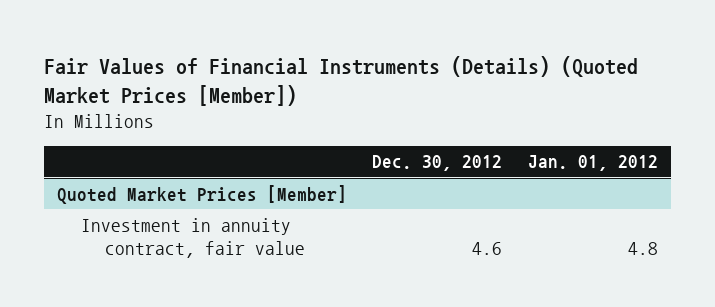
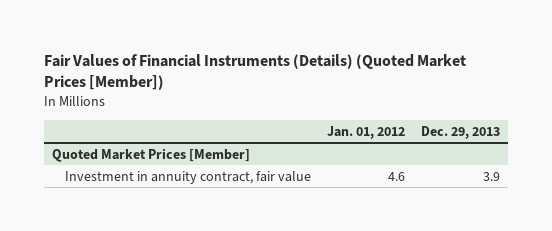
- | Dec. 30, 2012 | Jan. 01, 2012
+ | Jan. 01, 2012 | Dec. 29, 2013
@ Quoted Market Prices [Member]
- Investment in annuity contract, fair value | 4.6 | 4.8
+ Investment in annuity contract, fair value | 4.6 | 3.9

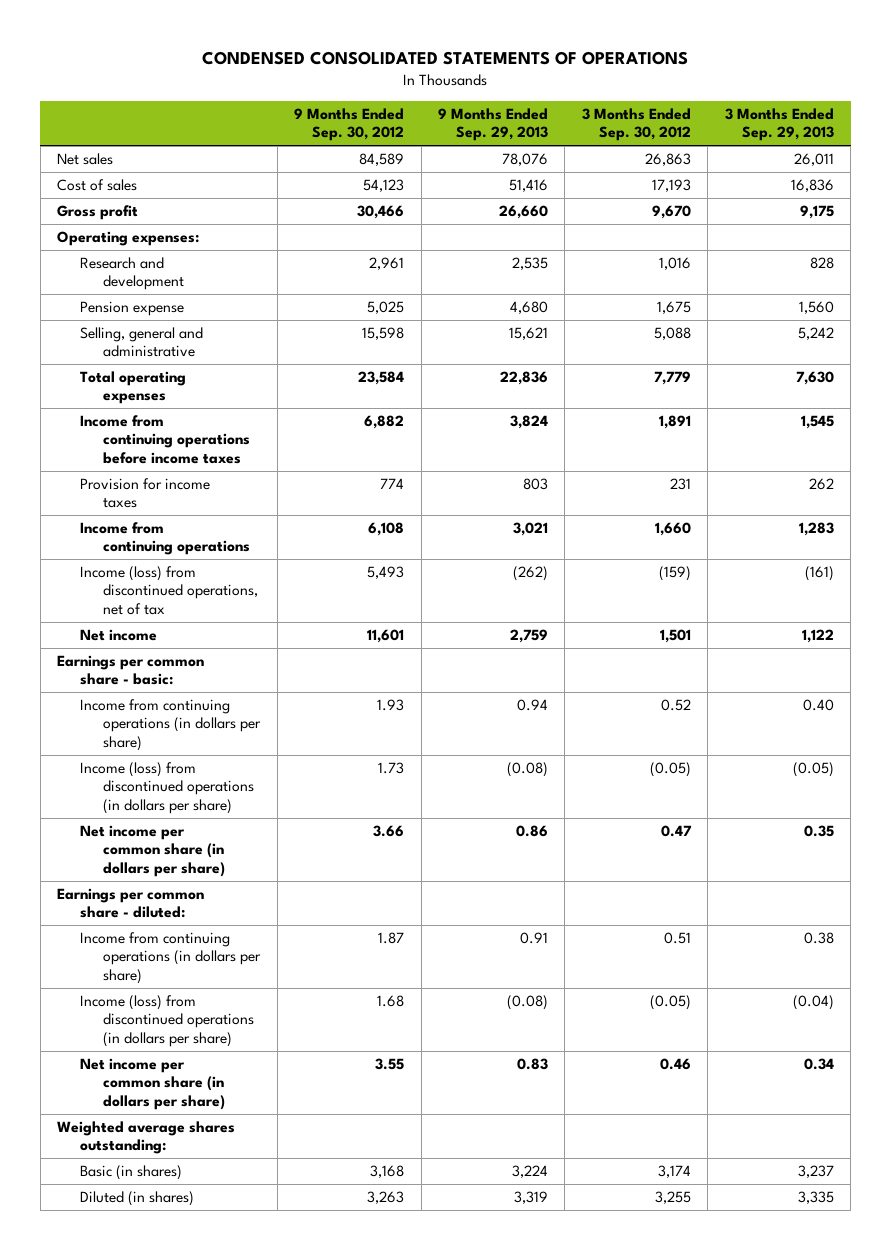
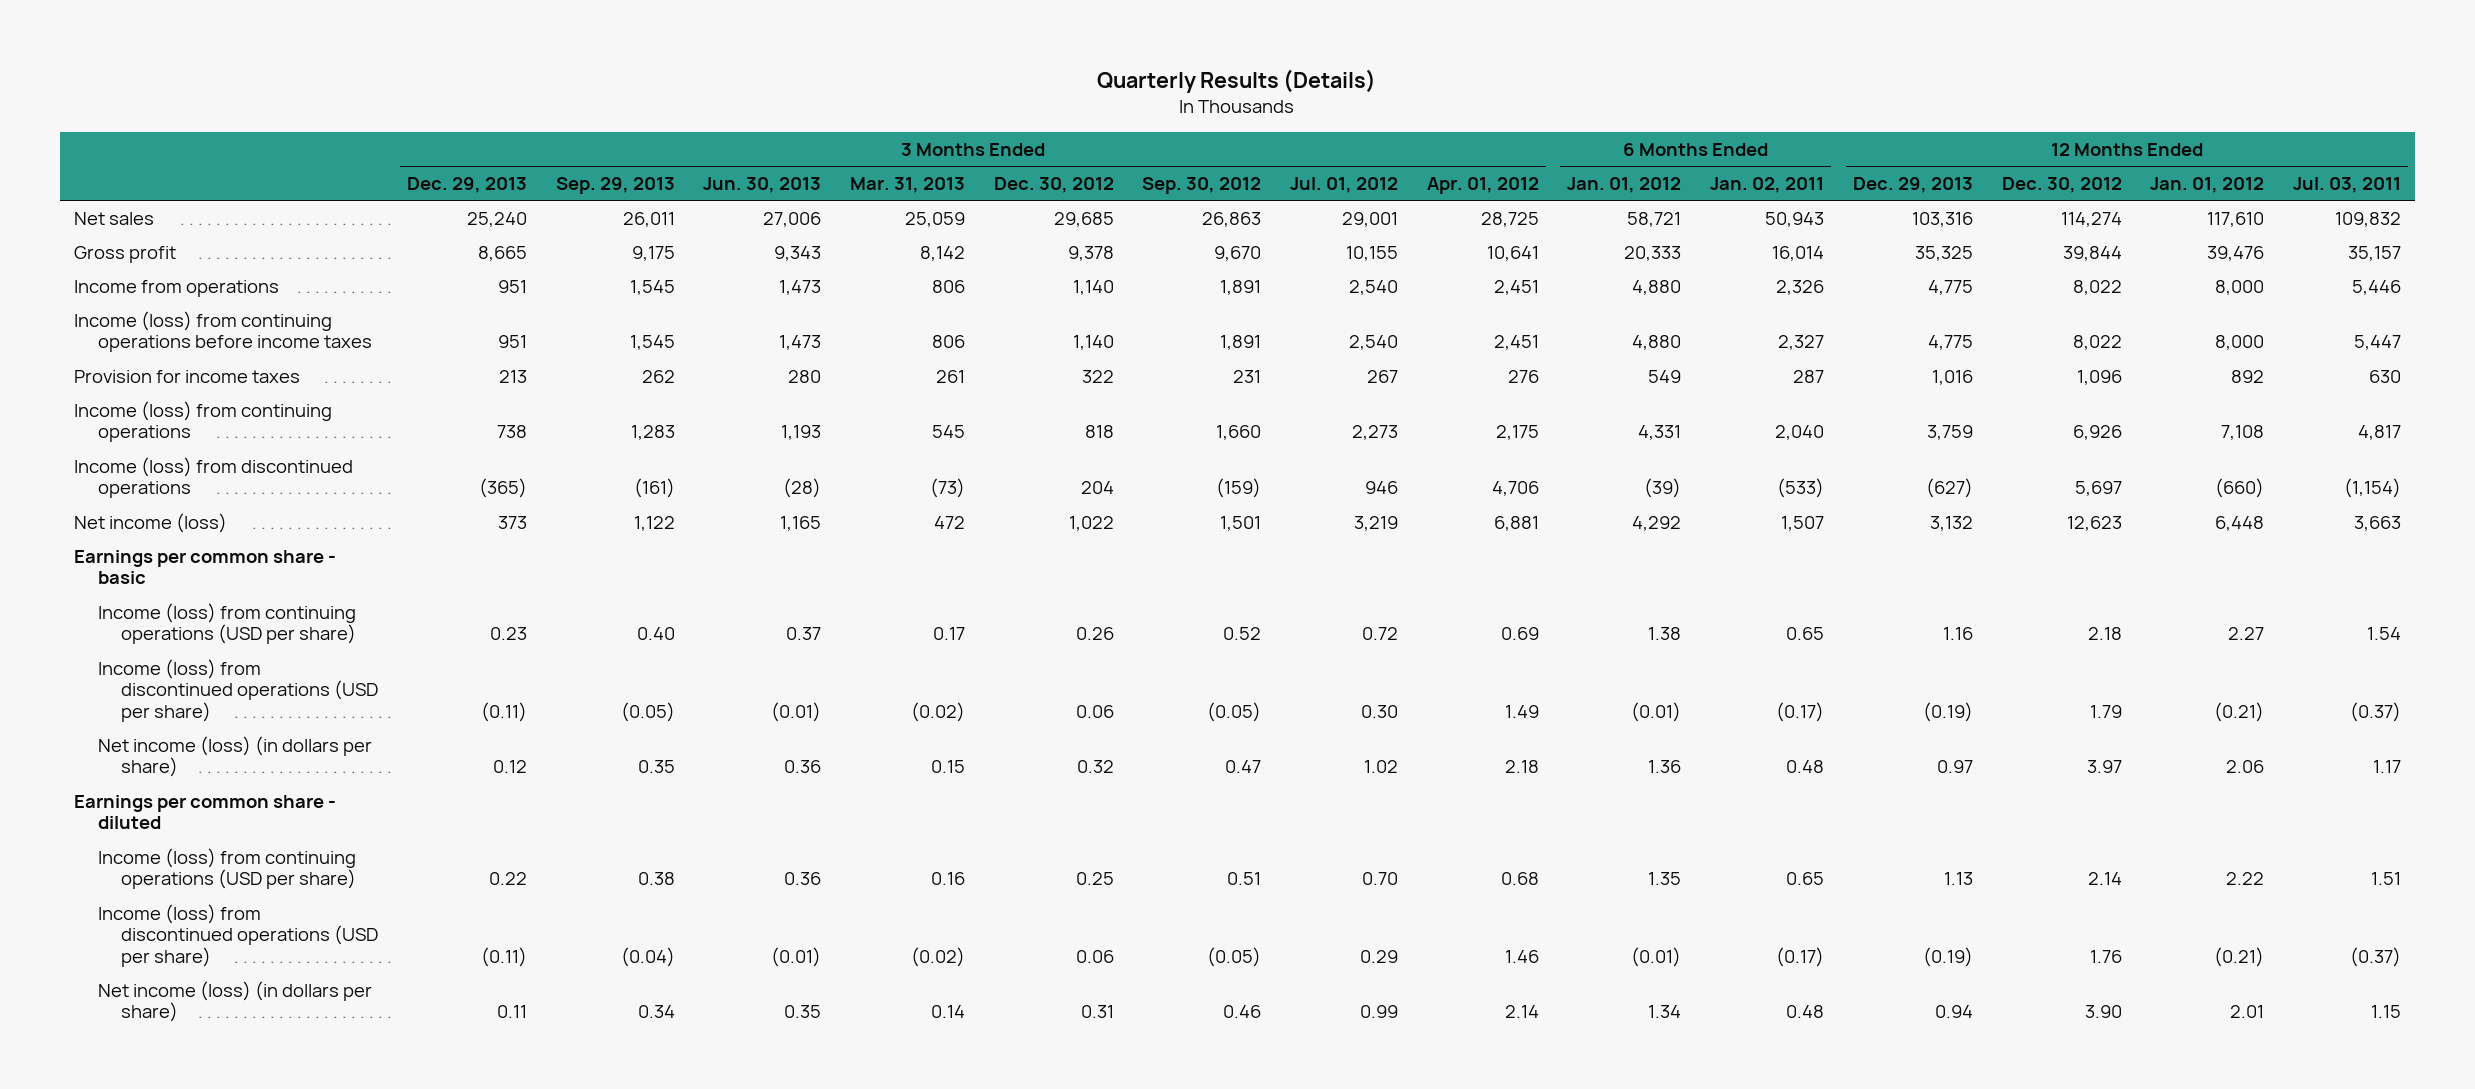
- CONDENSED CONSOLIDATED STATEMENTS OF OPERATIONS
+ Quarterly Results (Details)
- | 9 Months Ended Sep. 30, 2012 | 9 Months Ended Sep. 29, 2013 | 3 Months Ended Sep. 30, 2012 | 3 Months Ended Sep. 29, 2013
+ | 3 Months Ended Dec. 29, 2013 | 3 Months Ended Sep. 29, 2013 | 3 Months Ended Jun. 30, 2013 | 3 Months Ended Mar. 31, 2013 | 3 Months Ended Dec. 30, 2012 | 3 Months Ended Sep. 30, 2012 | 3 Months Ended Jul. 01, 2012 | 3 Months Ended Apr. 01, 2012 | 6 Months Ended Jan. 01, 2012 | 6 Months Ended Jan. 02, 2011 | 12 Months Ended Dec. 29, 2013 | 12 Months Ended Dec. 30, 2012 | 12 Months Ended Jan. 01, 2012 | 12 Months Ended Jul. 03, 2011
- Cost of sales | 54,123 | 51,416 | 17,193 | 16,836
- Operating expenses:
- Research and development | 2,961 | 2,535 | 1,016 | 828
- Pension expense | 5,025 | 4,680 | 1,675 | 1,560
- Selling, general and administrative | 15,598 | 15,621 | 5,088 | 5,242
- Total operating expenses | 23,584 | 22,836 | 7,779 | 7,630
- Income from continuing operations before income taxes | 6,882 | 3,824 | 1,891 | 1,545
+ Income from operations | 951 | 1,545 | 1,473 | 806 | 1,140 | 1,891 | 2,540 | 2,451 | 4,880 | 2,326 | 4,775 | 8,022 | 8,000 | 5,446
+ Income (loss) from continuing operations before income taxes | 951 | 1,545 | 1,473 | 806 | 1,140 | 1,891 | 2,540 | 2,451 | 4,880 | 2,327 | 4,775 | 8,022 | 8,000 | 5,447
- Income from continuing operations | 6,108 | 3,021 | 1,660 | 1,283
- Income (loss) from discontinued operations, net of tax | 5,493 | (262) | (159) | (161)
- Net income | 11,601 | 2,759 | 1,501 | 1,122
- Earnings per common share - basic:
- Income from continuing operations (in dollars per share) | 1.93 | 0.94 | 0.52 | 0.40
- Income (loss) from discontinued operations (in dollars per share) | 1.73 | (0.08) | (0.05) | (0.05)
- Net income per common share (in dollars per share) | 3.66 | 0.86 | 0.47 | 0.35
- Earnings per common share - diluted:
- Income from continuing operations (in dollars per share) | 1.87 | 0.91 | 0.51 | 0.38
- Income (loss) from discontinued operations (in dollars per share) | 1.68 | (0.08) | (0.05) | (0.04)
- Net income per common share (in dollars per share) | 3.55 | 0.83 | 0.46 | 0.34
- Weighted average shares outstanding:
- Basic (in shares) | 3,168 | 3,224 | 3,174 | 3,237
- Diluted (in shares) | 3,263 | 3,319 | 3,255 | 3,335
+ Income (loss) from continuing operations | 738 | 1,283 | 1,193 | 545 | 818 | 1,660 | 2,273 | 2,175 | 4,331 | 2,040 | 3,759 | 6,926 | 7,108 | 4,817
+ Income (loss) from discontinued operations | (365) | (161) | (28) | (73) | 204 | (159) | 946 | 4,706 | (39) | (533) | (627) | 5,697 | (660) | (1,154)
+ Net income (loss) | 373 | 1,122 | 1,165 | 472 | 1,022 | 1,501 | 3,219 | 6,881 | 4,292 | 1,507 | 3,132 | 12,623 | 6,448 | 3,663
+ Earnings per common share - basic
+ Income (loss) from continuing operations (USD per share) | 0.23 | 0.40 | 0.37 | 0.17 | 0.26 | 0.52 | 0.72 | 0.69 | 1.38 | 0.65 | 1.16 | 2.18 | 2.27 | 1.54
+ Income (loss) from discontinued operations (USD per share) | (0.11) | (0.05) | (0.01) | (0.02) | 0.06 | (0.05) | 0.30 | 1.49 | (0.01) | (0.17) | (0.19) | 1.79 | (0.21) | (0.37)
+ Net income (loss) (in dollars per share) | 0.12 | 0.35 | 0.36 | 0.15 | 0.32 | 0.47 | 1.02 | 2.18 | 1.36 | 0.48 | 0.97 | 3.97 | 2.06 | 1.17
+ Earnings per common share - diluted
+ Income (loss) from continuing operations (USD per share) | 0.22 | 0.38 | 0.36 | 0.16 | 0.25 | 0.51 | 0.70 | 0.68 | 1.35 | 0.65 | 1.13 | 2.14 | 2.22 | 1.51
+ Income (loss) from discontinued operations (USD per share) | (0.11) | (0.04) | (0.01) | (0.02) | 0.06 | (0.05) | 0.29 | 1.46 | (0.01) | (0.17) | (0.19) | 1.76 | (0.21) | (0.37)
+ Net income (loss) (in dollars per share) | 0.11 | 0.34 | 0.35 | 0.14 | 0.31 | 0.46 | 0.99 | 2.14 | 1.34 | 0.48 | 0.94 | 3.90 | 2.01 | 1.15

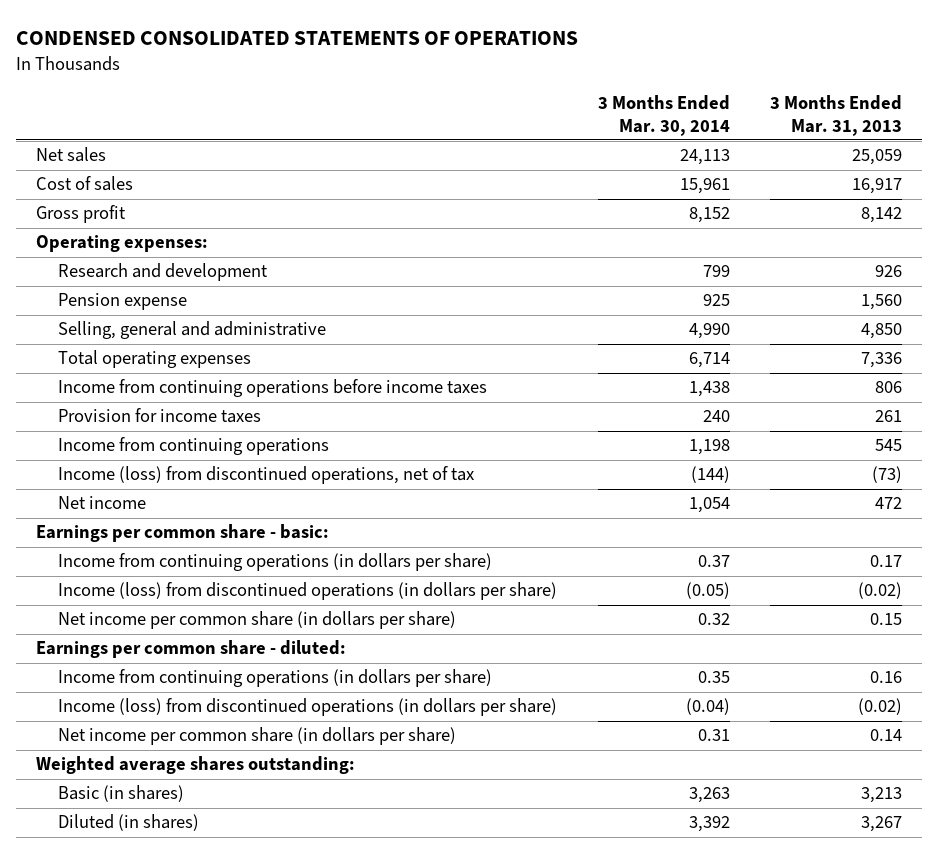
- Quarterly Results (Details)
+ CONDENSED CONSOLIDATED STATEMENTS OF OPERATIONS
- | 3 Months Ended Dec. 29, 2013 | 3 Months Ended Sep. 29, 2013 | 3 Months Ended Jun. 30, 2013 | 3 Months Ended Mar. 31, 2013 | 3 Months Ended Dec. 30, 2012 | 3 Months Ended Sep. 30, 2012 | 3 Months Ended Jul. 01, 2012 | 3 Months Ended Apr. 01, 2012 | 6 Months Ended Jan. 01, 2012 | 6 Months Ended Jan. 02, 2011 | 12 Months Ended Dec. 29, 2013 | 12 Months Ended Dec. 30, 2012 | 12 Months Ended Jan. 01, 2012 | 12 Months Ended Jul. 03, 2011
+ | 3 Months Ended Mar. 30, 2014 | 3 Months Ended Mar. 31, 2013
+ Cost of sales | 15,961 | 16,917
- Income from operations | 951 | 1,545 | 1,473 | 806 | 1,140 | 1,891 | 2,540 | 2,451 | 4,880 | 2,326 | 4,775 | 8,022 | 8,000 | 5,446
- Income (loss) from continuing operations before income taxes | 951 | 1,545 | 1,473 | 806 | 1,140 | 1,891 | 2,540 | 2,451 | 4,880 | 2,327 | 4,775 | 8,022 | 8,000 | 5,447
+ Operating expenses:
+ Research and development | 799 | 926
+ Pension expense | 925 | 1,560
+ Selling, general and administrative | 4,990 | 4,850
+ Total operating expenses | 6,714 | 7,336
+ Income from continuing operations before income taxes | 1,438 | 806
- Income (loss) from continuing operations | 738 | 1,283 | 1,193 | 545 | 818 | 1,660 | 2,273 | 2,175 | 4,331 | 2,040 | 3,759 | 6,926 | 7,108 | 4,817
- Income (loss) from discontinued operations | (365) | (161) | (28) | (73) | 204 | (159) | 946 | 4,706 | (39) | (533) | (627) | 5,697 | (660) | (1,154)
- Net income (loss) | 373 | 1,122 | 1,165 | 472 | 1,022 | 1,501 | 3,219 | 6,881 | 4,292 | 1,507 | 3,132 | 12,623 | 6,448 | 3,663
- Earnings per common share - basic
- Income (loss) from continuing operations (USD per share) | 0.23 | 0.40 | 0.37 | 0.17 | 0.26 | 0.52 | 0.72 | 0.69 | 1.38 | 0.65 | 1.16 | 2.18 | 2.27 | 1.54
- Income (loss) from discontinued operations (USD per share) | (0.11) | (0.05) | (0.01) | (0.02) | 0.06 | (0.05) | 0.30 | 1.49 | (0.01) | (0.17) | (0.19) | 1.79 | (0.21) | (0.37)
- Net income (loss) (in dollars per share) | 0.12 | 0.35 | 0.36 | 0.15 | 0.32 | 0.47 | 1.02 | 2.18 | 1.36 | 0.48 | 0.97 | 3.97 | 2.06 | 1.17
- Earnings per common share - diluted
- Income (loss) from continuing operations (USD per share) | 0.22 | 0.38 | 0.36 | 0.16 | 0.25 | 0.51 | 0.70 | 0.68 | 1.35 | 0.65 | 1.13 | 2.14 | 2.22 | 1.51
- Income (loss) from discontinued operations (USD per share) | (0.11) | (0.04) | (0.01) | (0.02) | 0.06 | (0.05) | 0.29 | 1.46 | (0.01) | (0.17) | (0.19) | 1.76 | (0.21) | (0.37)
- Net income (loss) (in dollars per share) | 0.11 | 0.34 | 0.35 | 0.14 | 0.31 | 0.46 | 0.99 | 2.14 | 1.34 | 0.48 | 0.94 | 3.90 | 2.01 | 1.15
+ Income from continuing operations | 1,198 | 545
+ Income (loss) from discontinued operations, net of tax | (144) | (73)
+ Net income | 1,054 | 472
+ Earnings per common share - basic:
+ Income from continuing operations (in dollars per share) | 0.37 | 0.17
+ Income (loss) from discontinued operations (in dollars per share) | (0.05) | (0.02)
+ Net income per common share (in dollars per share) | 0.32 | 0.15
+ Earnings per common share - diluted:
+ Income from continuing operations (in dollars per share) | 0.35 | 0.16
+ Income (loss) from discontinued operations (in dollars per share) | (0.04) | (0.02)
+ Net income per common share (in dollars per share) | 0.31 | 0.14
+ Weighted average shares outstanding:
+ Basic (in shares) | 3,263 | 3,213
+ Diluted (in shares) | 3,392 | 3,267

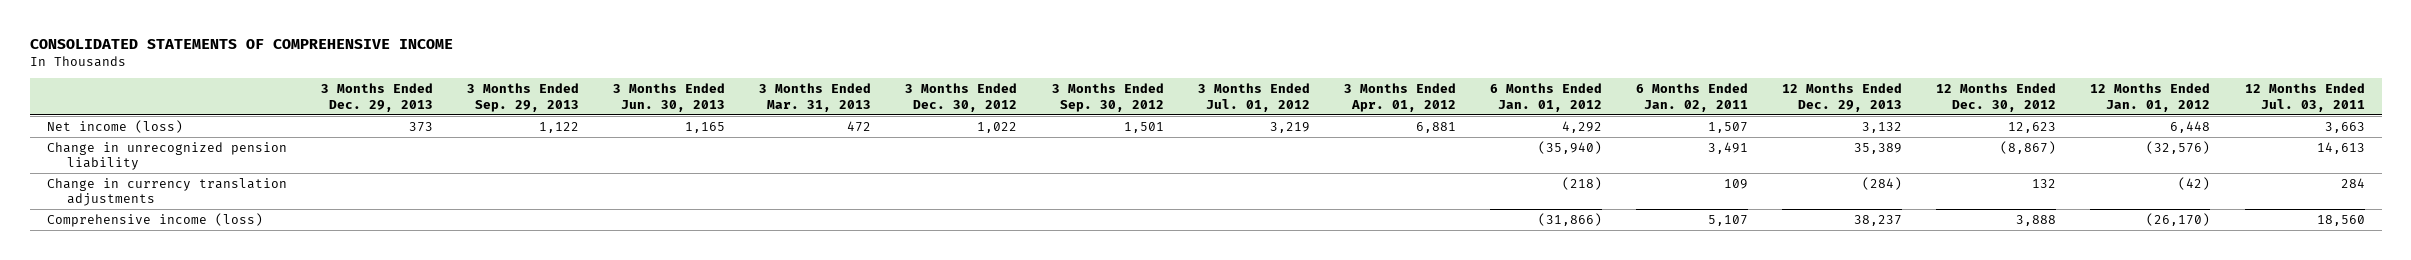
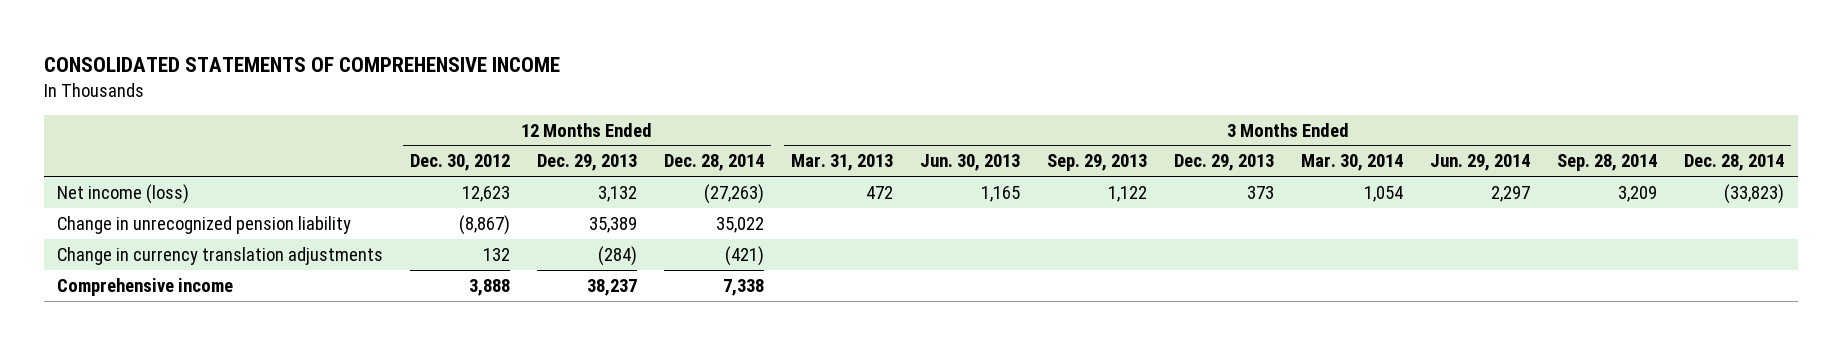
- | 3 Months Ended Dec. 29, 2013 | 3 Months Ended Sep. 29, 2013 | 3 Months Ended Jun. 30, 2013 | 3 Months Ended Mar. 31, 2013 | 3 Months Ended Dec. 30, 2012 | 3 Months Ended Sep. 30, 2012 | 3 Months Ended Jul. 01, 2012 | 3 Months Ended Apr. 01, 2012 | 6 Months Ended Jan. 01, 2012 | 6 Months Ended Jan. 02, 2011 | 12 Months Ended Dec. 29, 2013 | 12 Months Ended Dec. 30, 2012 | 12 Months Ended Jan. 01, 2012 | 12 Months Ended Jul. 03, 2011
+ | 12 Months Ended Dec. 30, 2012 | 12 Months Ended Dec. 29, 2013 | 12 Months Ended Dec. 28, 2014 | 3 Months Ended Mar. 31, 2013 | 3 Months Ended Jun. 30, 2013 | 3 Months Ended Sep. 29, 2013 | 3 Months Ended Dec. 29, 2013 | 3 Months Ended Mar. 30, 2014 | 3 Months Ended Jun. 29, 2014 | 3 Months Ended Sep. 28, 2014 | 3 Months Ended Dec. 28, 2014
- Comprehensive income (loss) | | | | | | | | | (31,866) | 5,107 | 38,237 | 3,888 | (26,170) | 18,560
+ Comprehensive income | 3,888 | 38,237 | 7,338 | | | | | | | |

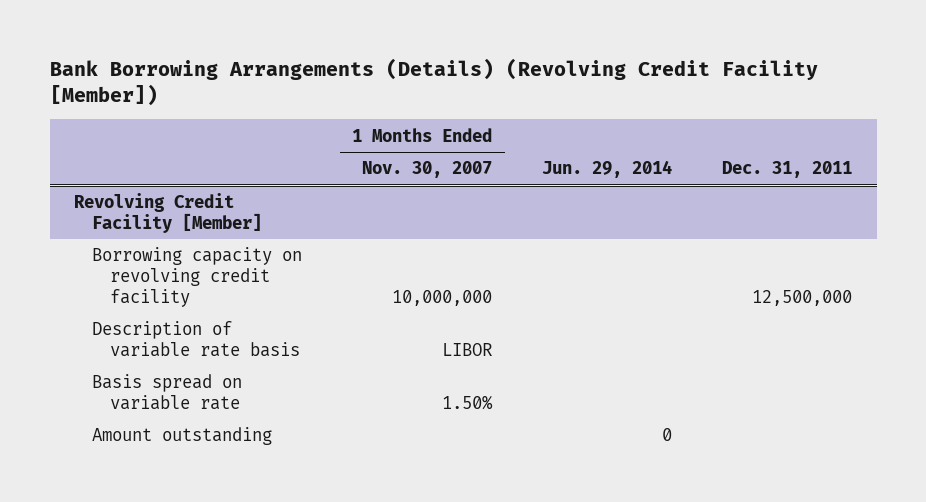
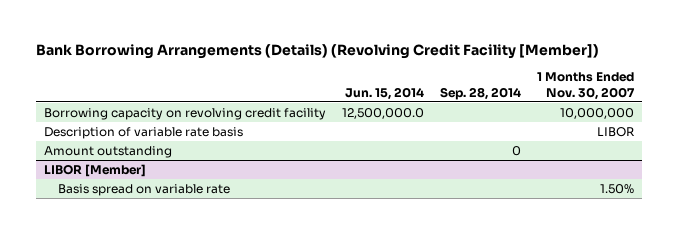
- | 1 Months Ended Nov. 30, 2007 | Jun. 29, 2014 | Dec. 31, 2011
+ | Jun. 15, 2014 | Sep. 28, 2014 | 1 Months Ended Nov. 30, 2007
- Revolving Credit Facility [Member]
- Basis spread on variable rate | 1.50% | |
+ LIBOR [Member]
+ Basis spread on variable rate | | | 1.50%

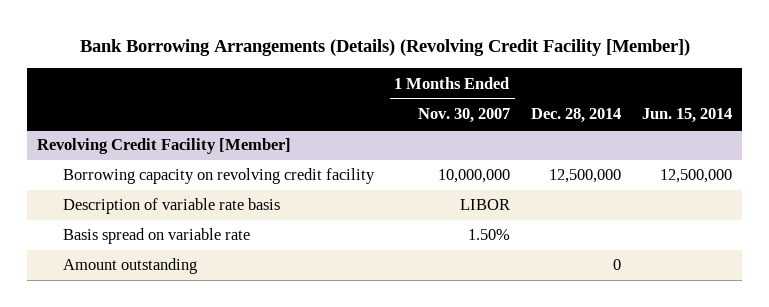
- | Jun. 15, 2014 | Sep. 28, 2014 | 1 Months Ended Nov. 30, 2007
+ | 1 Months Ended Nov. 30, 2007 | Dec. 28, 2014 | Jun. 15, 2014
- Borrowing capacity on revolving credit facility | 12,500,000.0 | | 10,000,000
+ Revolving Credit Facility [Member]
+ Borrowing capacity on revolving credit facility | 10,000,000 | 12,500,000 | 12,500,000
- Amount outstanding | | 0 |
- LIBOR [Member]
+ Amount outstanding | | 0 |

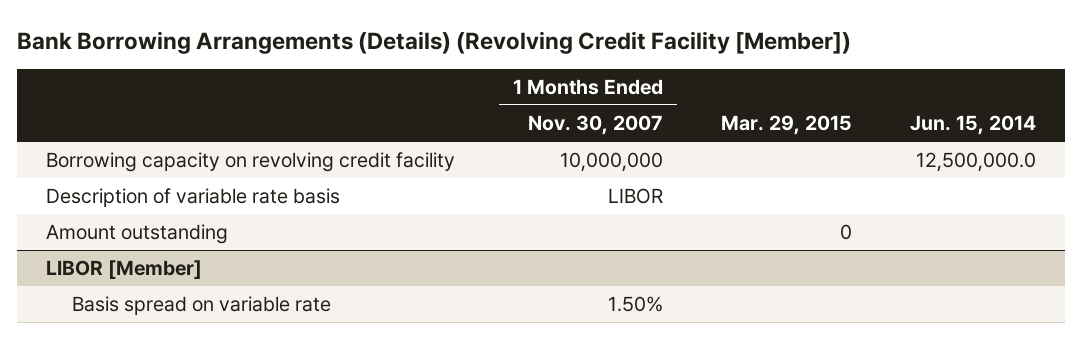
- | 1 Months Ended Nov. 30, 2007 | Dec. 28, 2014 | Jun. 15, 2014
+ | 1 Months Ended Nov. 30, 2007 | Mar. 29, 2015 | Jun. 15, 2014
- Revolving Credit Facility [Member]
- Borrowing capacity on revolving credit facility | 10,000,000 | 12,500,000 | 12,500,000
+ Borrowing capacity on revolving credit facility | 10,000,000 | | 12,500,000.0
- Basis spread on variable rate | 1.50% | |
+ LIBOR [Member]
+ Basis spread on variable rate | 1.50% | |

